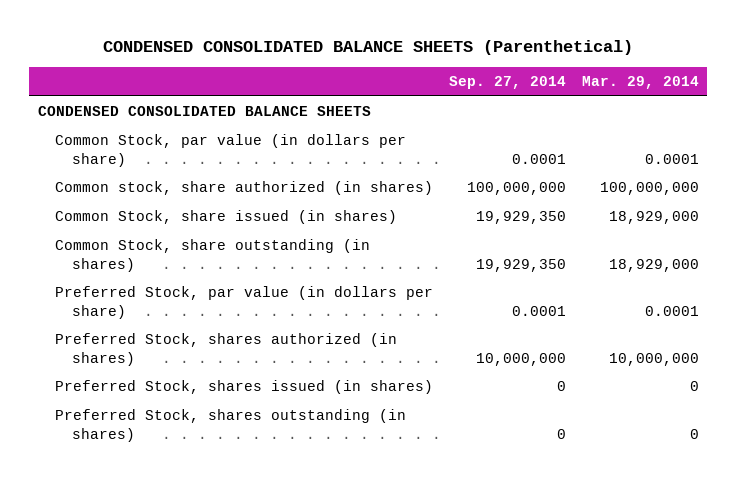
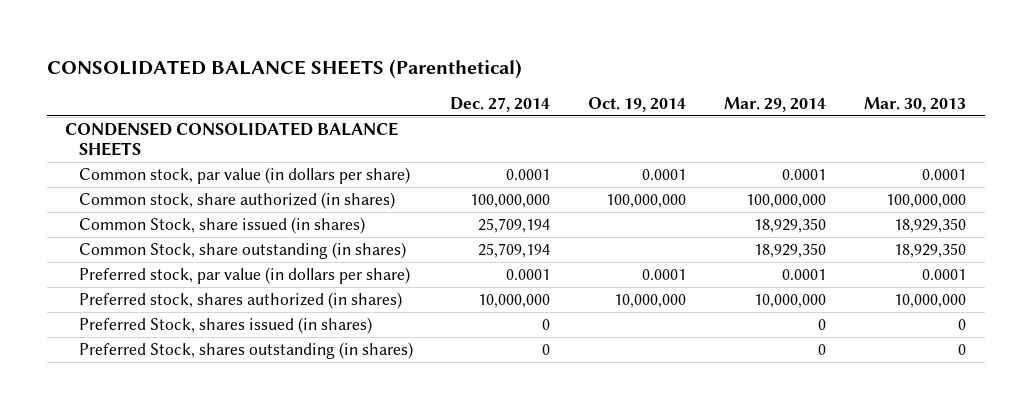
- CONDENSED CONSOLIDATED BALANCE SHEETS (Parenthetical)
+ CONSOLIDATED BALANCE SHEETS (Parenthetical)
- | Sep. 27, 2014 | Mar. 29, 2014
+ | Dec. 27, 2014 | Oct. 19, 2014 | Mar. 29, 2014 | Mar. 30, 2013
- Common Stock, par value (in dollars per share) | 0.0001 | 0.0001
+ Common stock, par value (in dollars per share) | 0.0001 | 0.0001 | 0.0001 | 0.0001
- Common Stock, share issued (in shares) | 19,929,350 | 18,929,000
- Common Stock, share outstanding (in shares) | 19,929,350 | 18,929,000
- Preferred Stock, par value (in dollars per share) | 0.0001 | 0.0001
- Preferred Stock, shares authorized (in shares) | 10,000,000 | 10,000,000
+ Common Stock, share issued (in shares) | 25,709,194 | | 18,929,350 | 18,929,350
+ Common Stock, share outstanding (in shares) | 25,709,194 | | 18,929,350 | 18,929,350
+ Preferred stock, par value (in dollars per share) | 0.0001 | 0.0001 | 0.0001 | 0.0001
+ Preferred stock, shares authorized (in shares) | 10,000,000 | 10,000,000 | 10,000,000 | 10,000,000

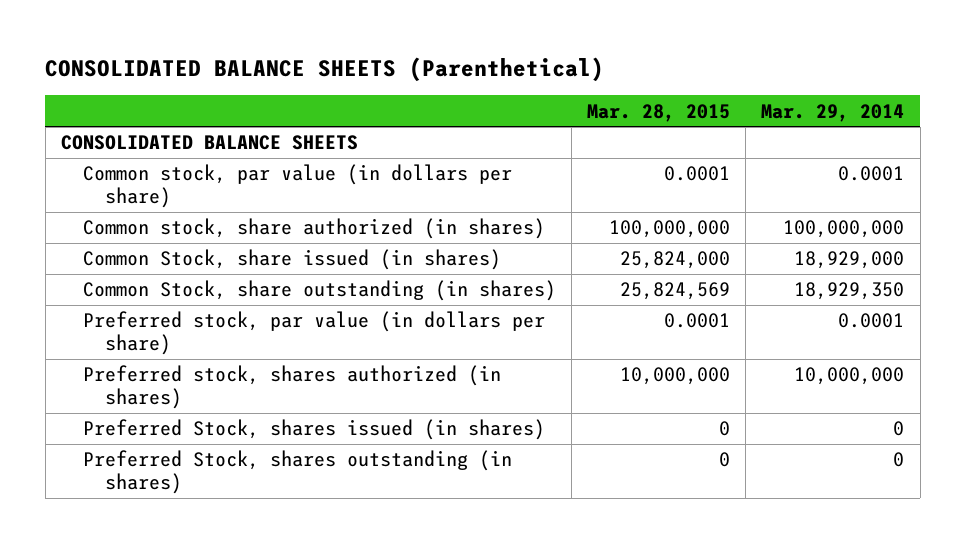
- | Dec. 27, 2014 | Oct. 19, 2014 | Mar. 29, 2014 | Mar. 30, 2013
+ | Mar. 28, 2015 | Mar. 29, 2014
- CONDENSED CONSOLIDATED BALANCE SHEETS
+ CONSOLIDATED BALANCE SHEETS
- Common Stock, share issued (in shares) | 25,709,194 | | 18,929,350 | 18,929,350
+ Common Stock, share issued (in shares) | 25,824,000 | 18,929,000

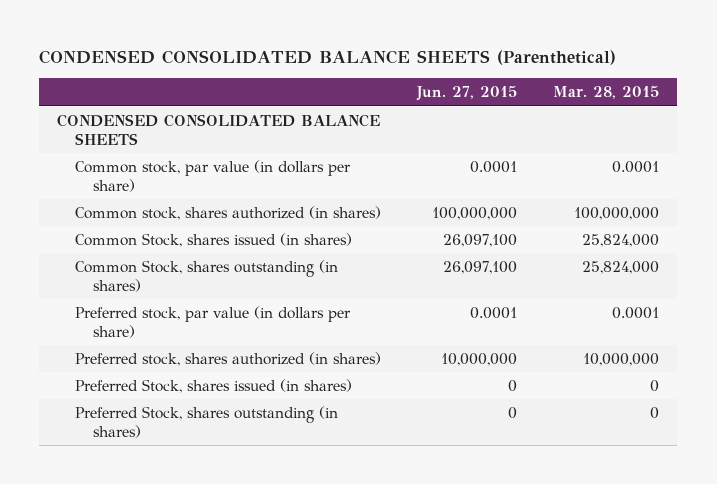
- CONSOLIDATED BALANCE SHEETS (Parenthetical)
+ CONDENSED CONSOLIDATED BALANCE SHEETS (Parenthetical)
- | Mar. 28, 2015 | Mar. 29, 2014
+ | Jun. 27, 2015 | Mar. 28, 2015
- CONSOLIDATED BALANCE SHEETS
+ CONDENSED CONSOLIDATED BALANCE SHEETS
- Common stock, share authorized (in shares) | 100,000,000 | 100,000,000
- Common Stock, share issued (in shares) | 25,824,000 | 18,929,000
- Common Stock, share outstanding (in shares) | 25,824,569 | 18,929,350
+ Common stock, shares authorized (in shares) | 100,000,000 | 100,000,000
+ Common Stock, shares issued (in shares) | 26,097,100 | 25,824,000
+ Common Stock, shares outstanding (in shares) | 26,097,100 | 25,824,000

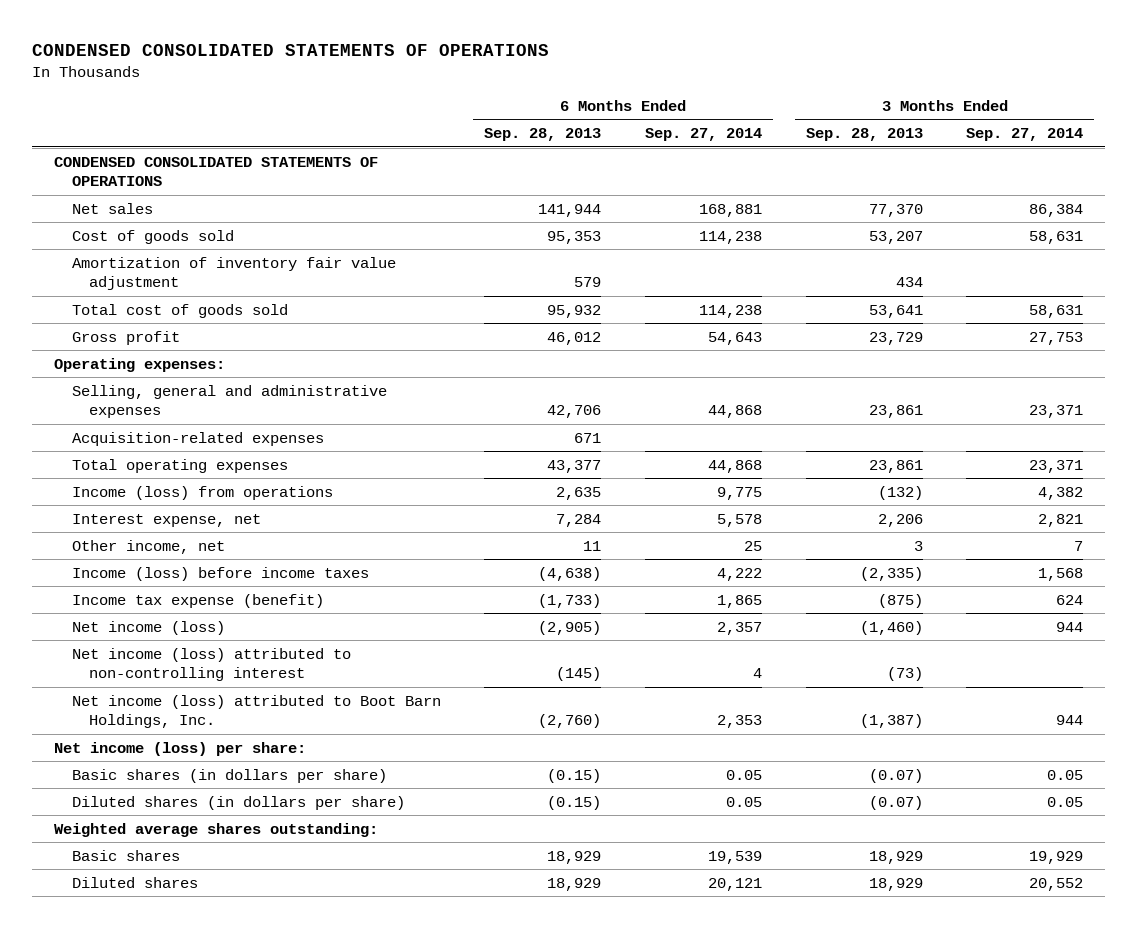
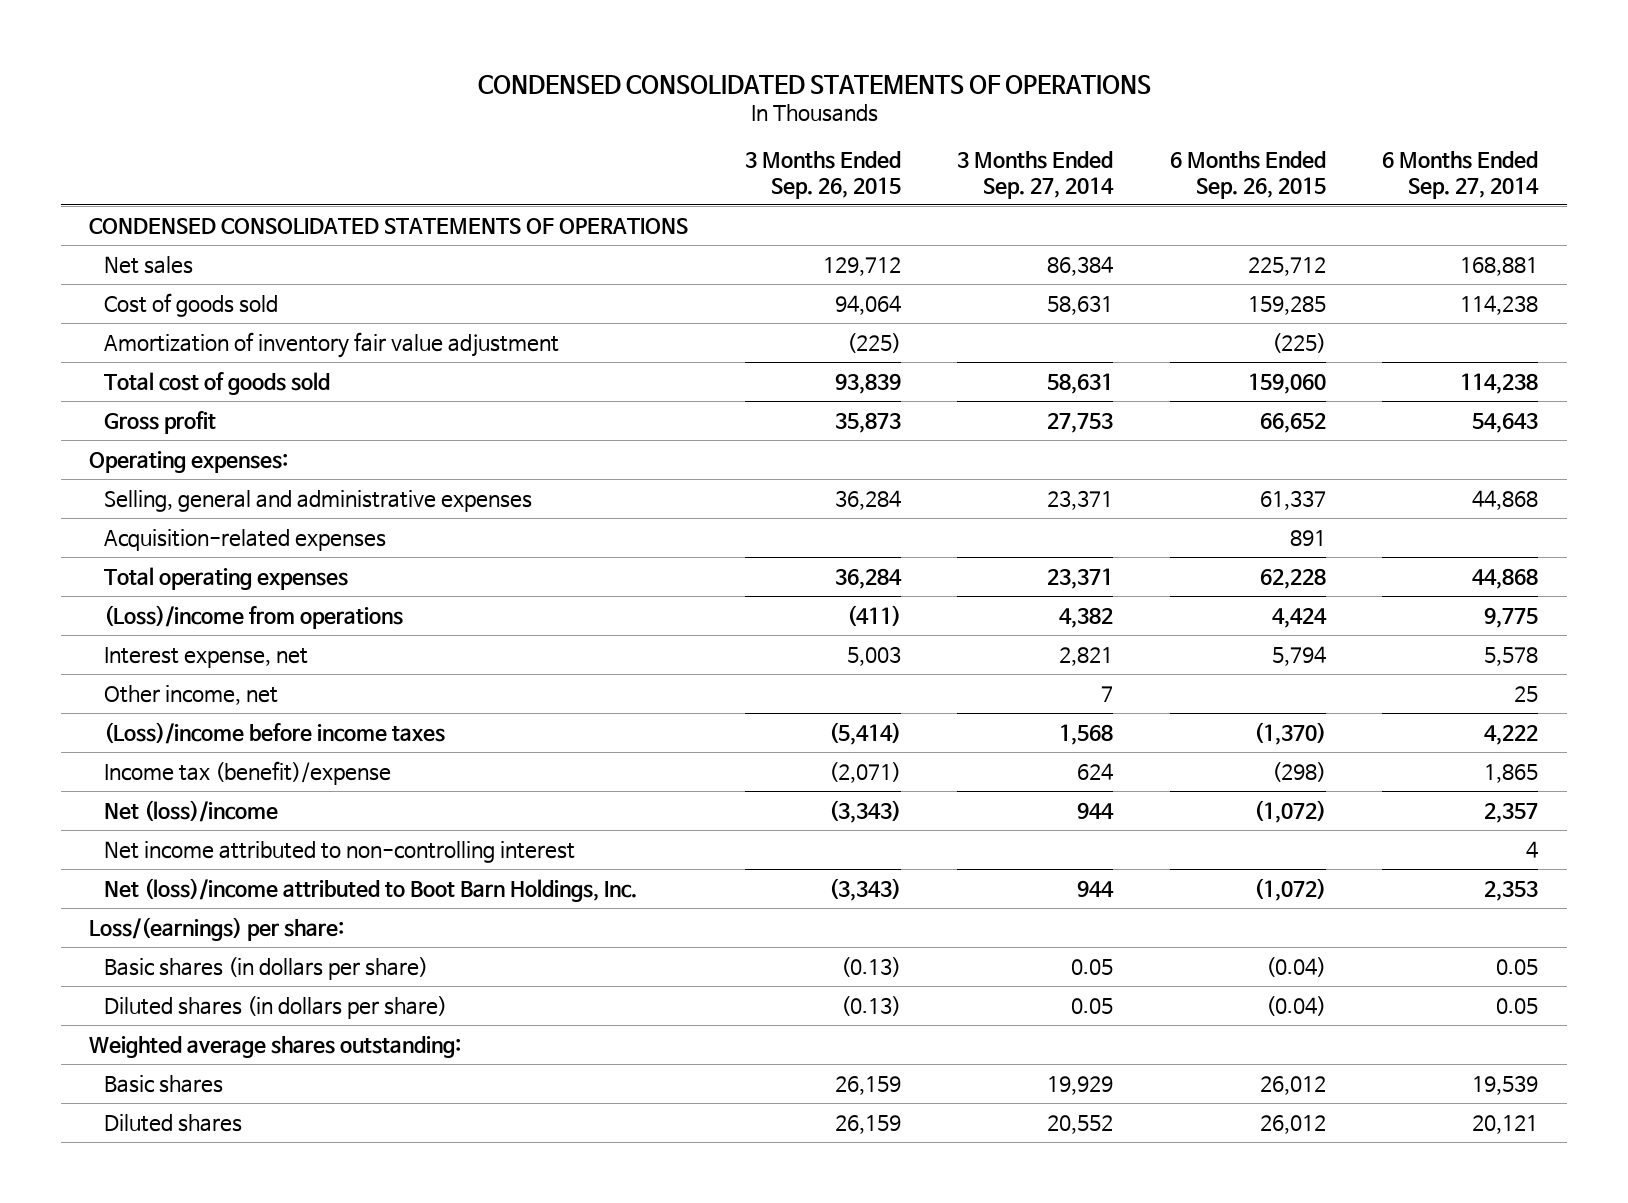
- | 6 Months Ended Sep. 28, 2013 | 6 Months Ended Sep. 27, 2014 | 3 Months Ended Sep. 28, 2013 | 3 Months Ended Sep. 27, 2014
+ | 3 Months Ended Sep. 26, 2015 | 3 Months Ended Sep. 27, 2014 | 6 Months Ended Sep. 26, 2015 | 6 Months Ended Sep. 27, 2014
- Income (loss) from operations | 2,635 | 9,775 | (132) | 4,382
+ (Loss)/income from operations | (411) | 4,382 | 4,424 | 9,775
- Income (loss) before income taxes | (4,638) | 4,222 | (2,335) | 1,568
- Income tax expense (benefit) | (1,733) | 1,865 | (875) | 624
- Net income (loss) | (2,905) | 2,357 | (1,460) | 944
- Net income (loss) attributed to non-controlling interest | (145) | 4 | (73) |
- Net income (loss) attributed to Boot Barn Holdings, Inc. | (2,760) | 2,353 | (1,387) | 944
- Net income (loss) per share:
+ (Loss)/income before income taxes | (5,414) | 1,568 | (1,370) | 4,222
+ Income tax (benefit)/expense | (2,071) | 624 | (298) | 1,865
+ Net (loss)/income | (3,343) | 944 | (1,072) | 2,357
+ Net income attributed to non-controlling interest | | | | 4
+ Net (loss)/income attributed to Boot Barn Holdings, Inc. | (3,343) | 944 | (1,072) | 2,353
+ Loss/(earnings) per share:

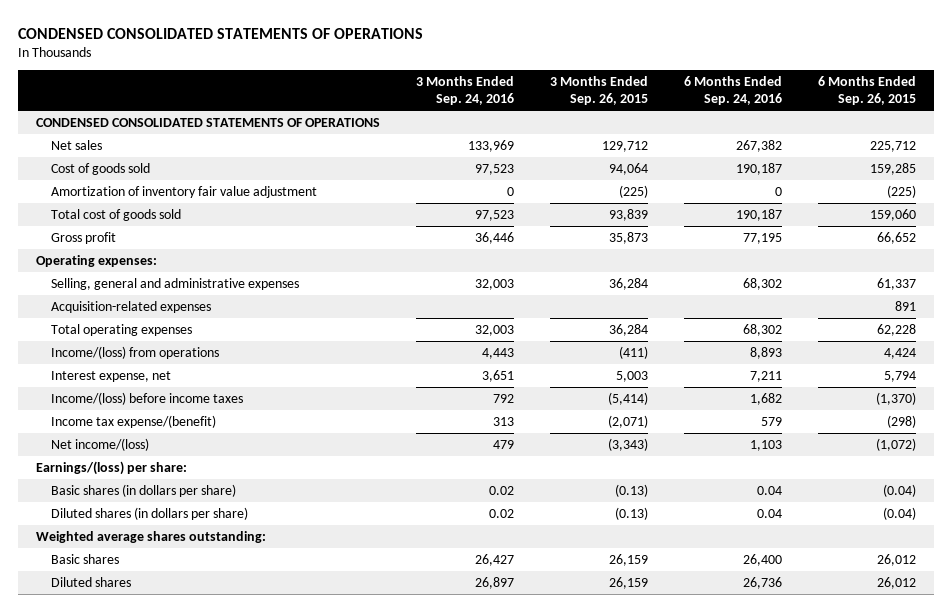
- | 3 Months Ended Sep. 26, 2015 | 3 Months Ended Sep. 27, 2014 | 6 Months Ended Sep. 26, 2015 | 6 Months Ended Sep. 27, 2014
+ | 3 Months Ended Sep. 24, 2016 | 3 Months Ended Sep. 26, 2015 | 6 Months Ended Sep. 24, 2016 | 6 Months Ended Sep. 26, 2015
- (Loss)/income from operations | (411) | 4,382 | 4,424 | 9,775
+ Income/(loss) from operations | 4,443 | (411) | 8,893 | 4,424
- Other income, net | | 7 | | 25
- (Loss)/income before income taxes | (5,414) | 1,568 | (1,370) | 4,222
- Income tax (benefit)/expense | (2,071) | 624 | (298) | 1,865
- Net (loss)/income | (3,343) | 944 | (1,072) | 2,357
- Net income attributed to non-controlling interest | | | | 4
- Net (loss)/income attributed to Boot Barn Holdings, Inc. | (3,343) | 944 | (1,072) | 2,353
- Loss/(earnings) per share:
+ Income/(loss) before income taxes | 792 | (5,414) | 1,682 | (1,370)
+ Income tax expense/(benefit) | 313 | (2,071) | 579 | (298)
+ Net income/(loss) | 479 | (3,343) | 1,103 | (1,072)
+ Earnings/(loss) per share:

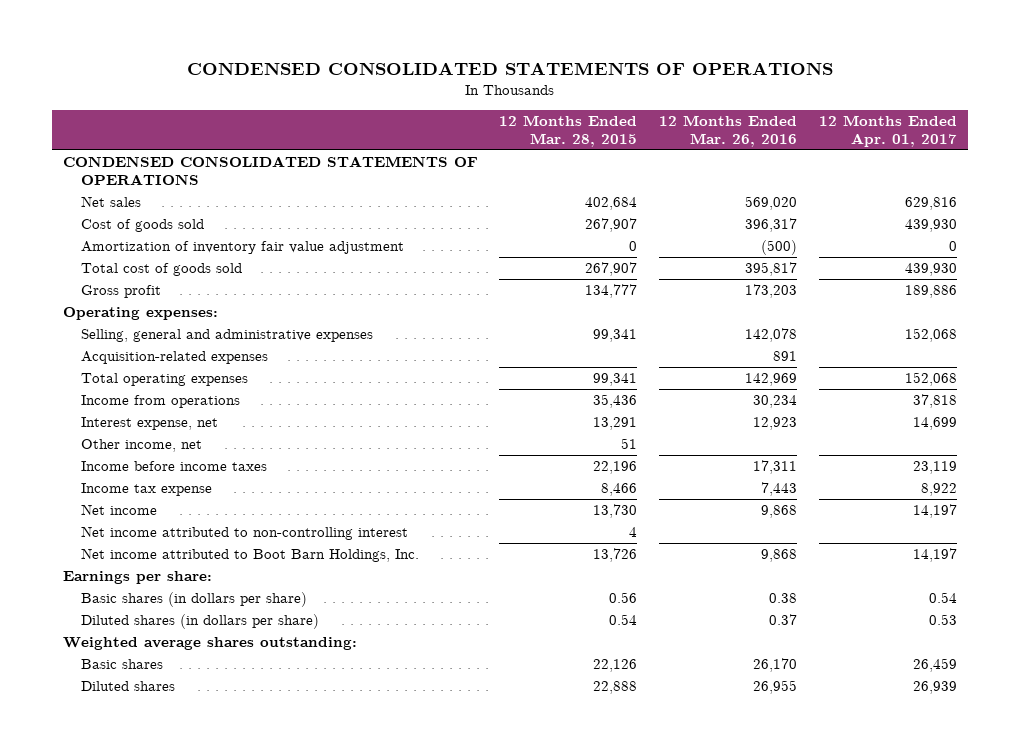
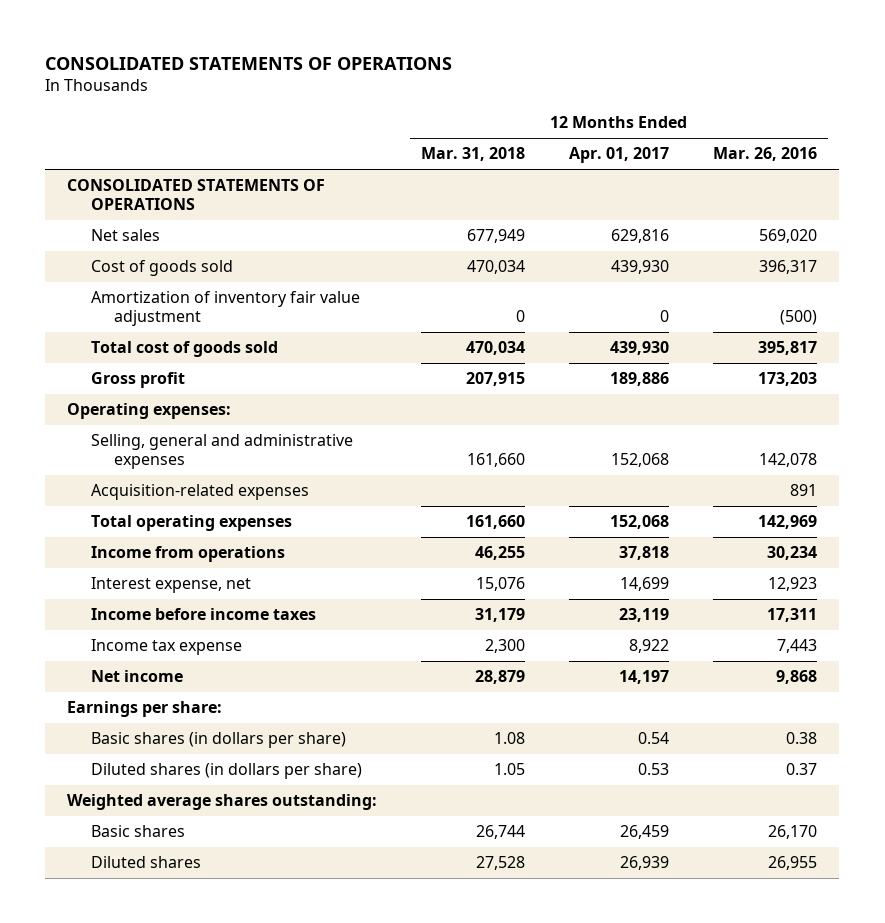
- CONDENSED CONSOLIDATED STATEMENTS OF OPERATIONS
+ CONSOLIDATED STATEMENTS OF OPERATIONS
- | 12 Months Ended Mar. 28, 2015 | 12 Months Ended Mar. 26, 2016 | 12 Months Ended Apr. 01, 2017
+ | 12 Months Ended Mar. 31, 2018 | 12 Months Ended Apr. 01, 2017 | 12 Months Ended Mar. 26, 2016
- CONDENSED CONSOLIDATED STATEMENTS OF OPERATIONS
+ CONSOLIDATED STATEMENTS OF OPERATIONS
- Other income, net | 51 | |
- Net income attributed to non-controlling interest | 4 | |
- Net income attributed to Boot Barn Holdings, Inc. | 13,726 | 9,868 | 14,197

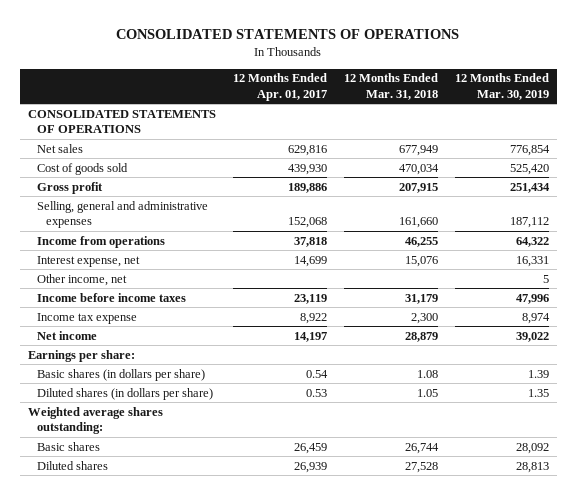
- | 12 Months Ended Mar. 31, 2018 | 12 Months Ended Apr. 01, 2017 | 12 Months Ended Mar. 26, 2016
+ | 12 Months Ended Apr. 01, 2017 | 12 Months Ended Mar. 31, 2018 | 12 Months Ended Mar. 30, 2019
- Amortization of inventory fair value adjustment | 0 | 0 | (500)
- Total cost of goods sold | 470,034 | 439,930 | 395,817
- Operating expenses:
- Acquisition-related expenses | | | 891
- Total operating expenses | 161,660 | 152,068 | 142,969
+ Other income, net | | | 5

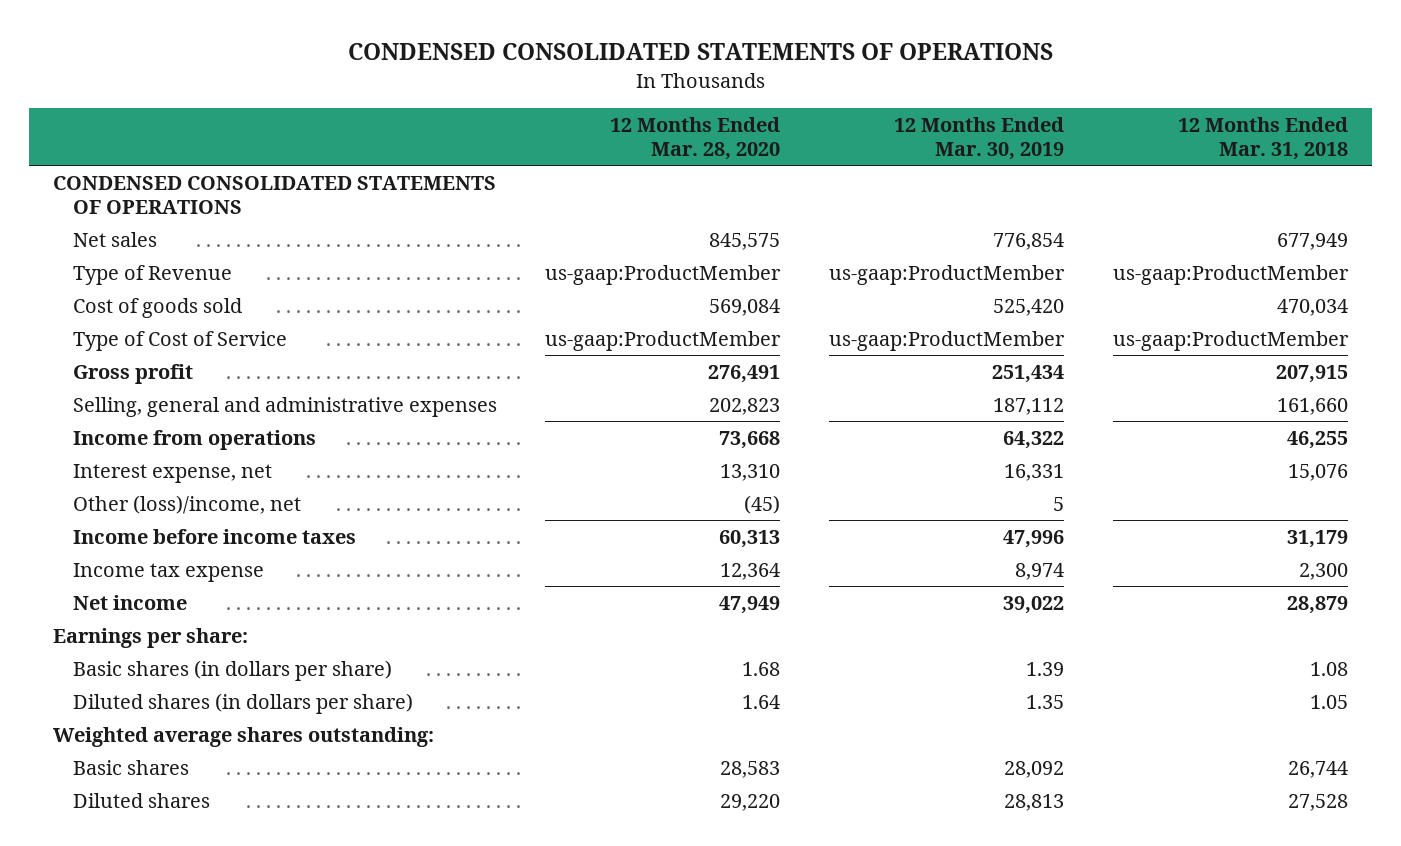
- CONSOLIDATED STATEMENTS OF OPERATIONS
+ CONDENSED CONSOLIDATED STATEMENTS OF OPERATIONS
- | 12 Months Ended Apr. 01, 2017 | 12 Months Ended Mar. 31, 2018 | 12 Months Ended Mar. 30, 2019
+ | 12 Months Ended Mar. 28, 2020 | 12 Months Ended Mar. 30, 2019 | 12 Months Ended Mar. 31, 2018
- CONSOLIDATED STATEMENTS OF OPERATIONS
+ CONDENSED CONSOLIDATED STATEMENTS OF OPERATIONS
+ Type of Revenue | us-gaap:ProductMember | us-gaap:ProductMember | us-gaap:ProductMember
+ Type of Cost of Service | us-gaap:ProductMember | us-gaap:ProductMember | us-gaap:ProductMember
- Other income, net | | | 5
+ Other (loss)/income, net | (45) | 5 |

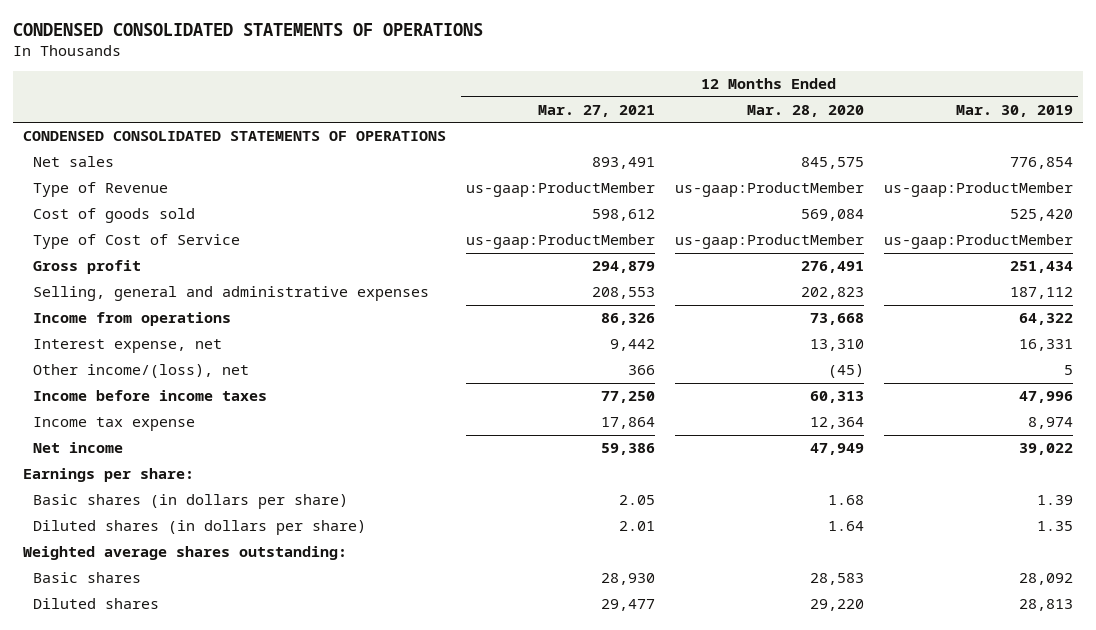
- | 12 Months Ended Mar. 28, 2020 | 12 Months Ended Mar. 30, 2019 | 12 Months Ended Mar. 31, 2018
+ | 12 Months Ended Mar. 27, 2021 | 12 Months Ended Mar. 28, 2020 | 12 Months Ended Mar. 30, 2019
- Other (loss)/income, net | (45) | 5 |
+ Other income/(loss), net | 366 | (45) | 5

